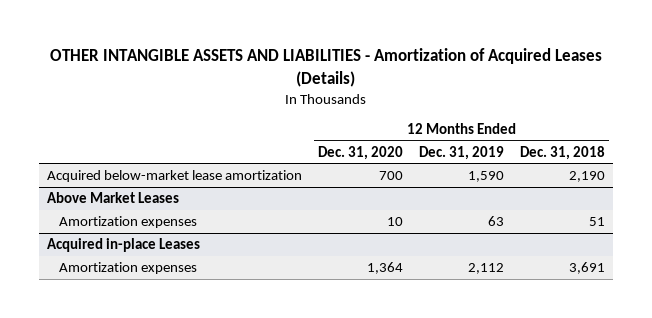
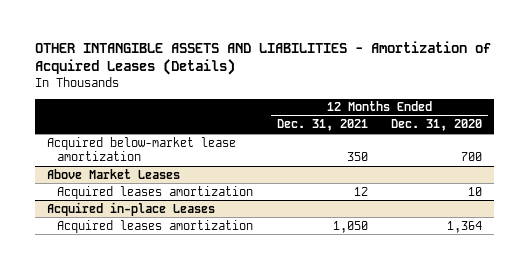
- | 12 Months Ended Dec. 31, 2020 | 12 Months Ended Dec. 31, 2019 | 12 Months Ended Dec. 31, 2018
+ | 12 Months Ended Dec. 31, 2021 | 12 Months Ended Dec. 31, 2020
@ Above Market Leases
- Amortization expenses | 10 | 63 | 51
+ Acquired leases amortization | 12 | 10
@ Acquired in-place Leases
- Amortization expenses | 1,364 | 2,112 | 3,691
+ Acquired leases amortization | 1,050 | 1,364

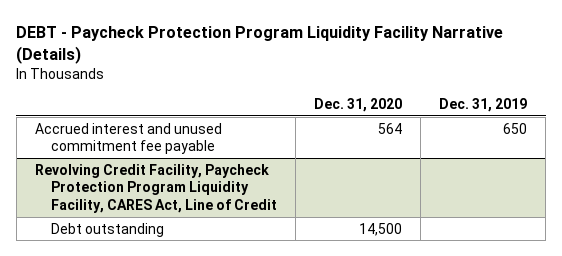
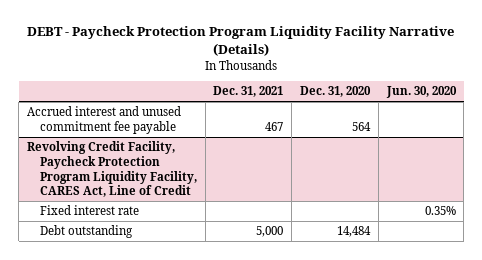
- | Dec. 31, 2020 | Dec. 31, 2019
+ | Dec. 31, 2021 | Dec. 31, 2020 | Jun. 30, 2020
@ Revolving Credit Facility, Paycheck Protection Program Liquidity Facility, CARES Act, Line of Credit
- Debt outstanding | 14,500 |
+ Fixed interest rate | | | 0.35%
+ Debt outstanding | 5,000 | 14,484 |

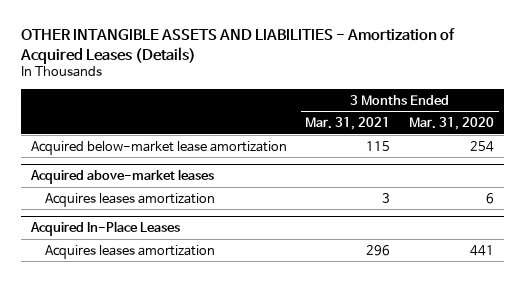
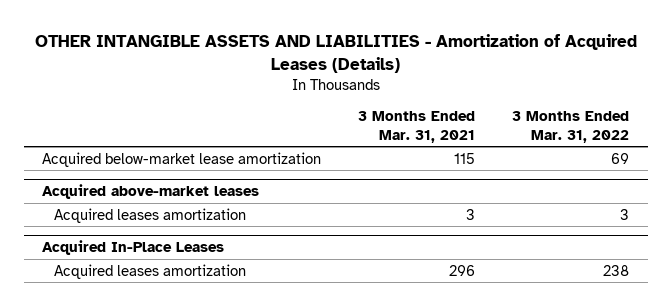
- | 3 Months Ended Mar. 31, 2021 | 3 Months Ended Mar. 31, 2020
+ | 3 Months Ended Mar. 31, 2021 | 3 Months Ended Mar. 31, 2022
@ Acquired above-market leases
- Acquires leases amortization | 3 | 6
+ Acquired leases amortization | 3 | 3
@ Acquired In-Place Leases
- Acquires leases amortization | 296 | 441
+ Acquired leases amortization | 296 | 238

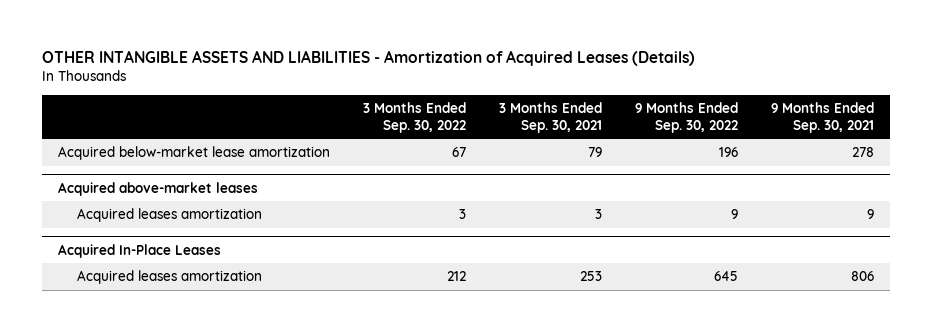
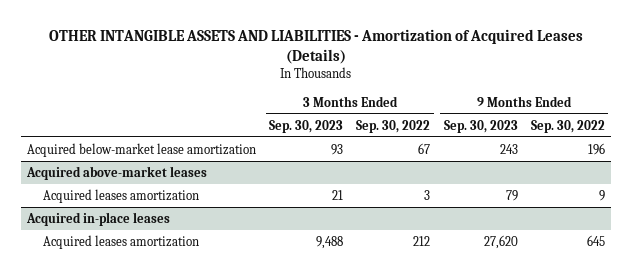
- | 3 Months Ended Sep. 30, 2022 | 3 Months Ended Sep. 30, 2021 | 9 Months Ended Sep. 30, 2022 | 9 Months Ended Sep. 30, 2021
+ | 3 Months Ended Sep. 30, 2023 | 3 Months Ended Sep. 30, 2022 | 9 Months Ended Sep. 30, 2023 | 9 Months Ended Sep. 30, 2022
- Acquired In-Place Leases
+ Acquired in-place leases

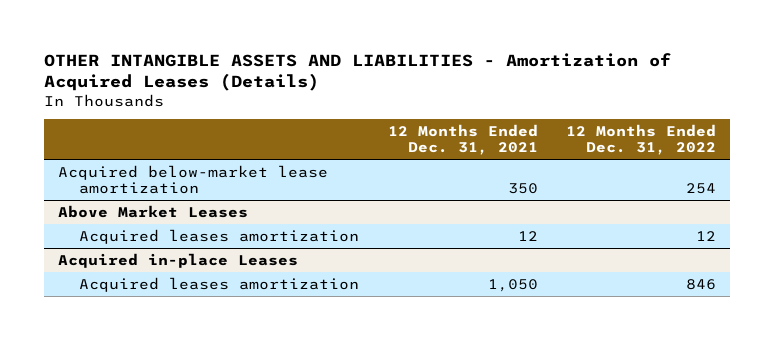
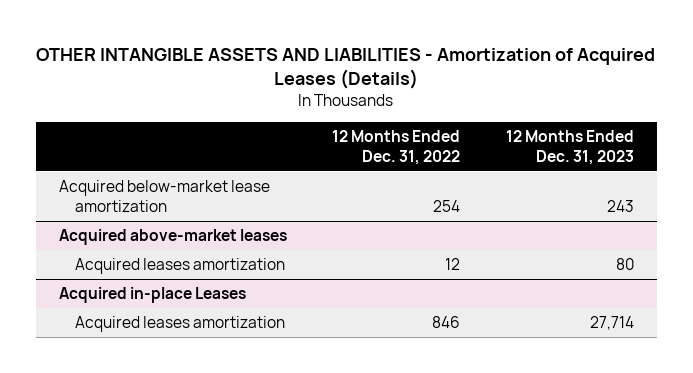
- | 12 Months Ended Dec. 31, 2021 | 12 Months Ended Dec. 31, 2022
+ | 12 Months Ended Dec. 31, 2022 | 12 Months Ended Dec. 31, 2023
- Above Market Leases
+ Acquired above-market leases

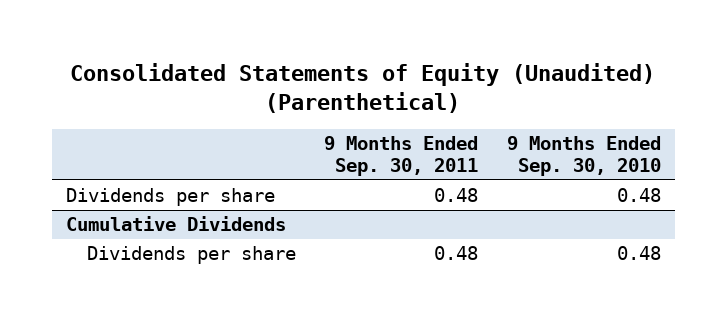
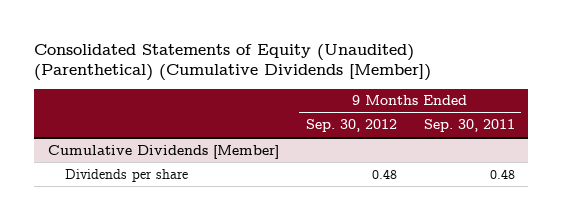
- Consolidated Statements of Equity (Unaudited) (Parenthetical)
+ Consolidated Statements of Equity (Unaudited) (Parenthetical) (Cumulative Dividends [Member])
- | 9 Months Ended Sep. 30, 2011 | 9 Months Ended Sep. 30, 2010
+ | 9 Months Ended Sep. 30, 2012 | 9 Months Ended Sep. 30, 2011
- Dividends per share | 0.48 | 0.48
- Cumulative Dividends
+ Cumulative Dividends [Member]

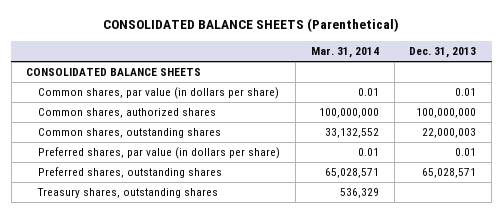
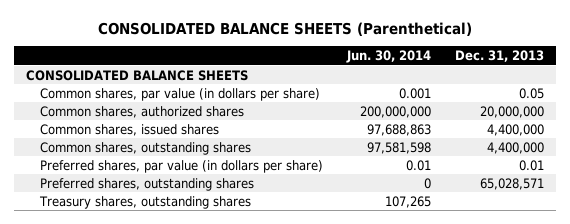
- | Mar. 31, 2014 | Dec. 31, 2013
+ | Jun. 30, 2014 | Dec. 31, 2013
- Common shares, par value (in dollars per share) | 0.01 | 0.01
- Common shares, authorized shares | 100,000,000 | 100,000,000
- Common shares, outstanding shares | 33,132,552 | 22,000,003
+ Common shares, par value (in dollars per share) | 0.001 | 0.05
+ Common shares, authorized shares | 200,000,000 | 20,000,000
+ Common shares, issued shares | 97,688,863 | 4,400,000
+ Common shares, outstanding shares | 97,581,598 | 4,400,000

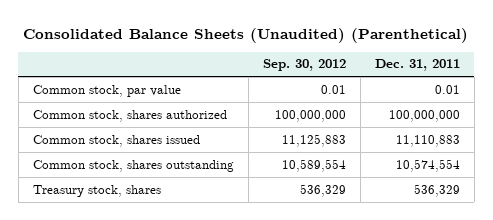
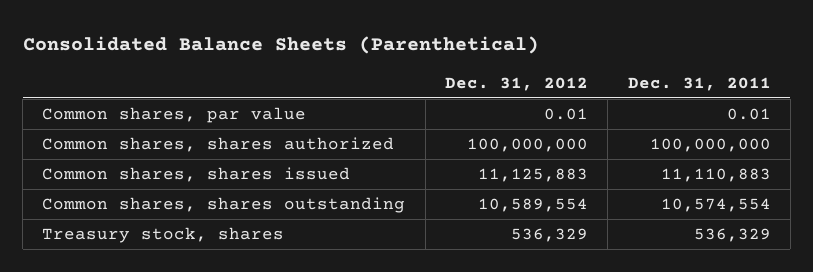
- Consolidated Balance Sheets (Unaudited) (Parenthetical)
+ Consolidated Balance Sheets (Parenthetical)
- | Sep. 30, 2012 | Dec. 31, 2011
+ | Dec. 31, 2012 | Dec. 31, 2011
- Common stock, par value | 0.01 | 0.01
- Common stock, shares authorized | 100,000,000 | 100,000,000
- Common stock, shares issued | 11,125,883 | 11,110,883
- Common stock, shares outstanding | 10,589,554 | 10,574,554
+ Common shares, par value | 0.01 | 0.01
+ Common shares, shares authorized | 100,000,000 | 100,000,000
+ Common shares, shares issued | 11,125,883 | 11,110,883
+ Common shares, shares outstanding | 10,589,554 | 10,574,554

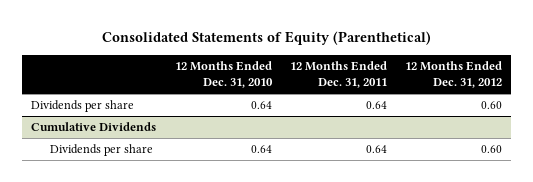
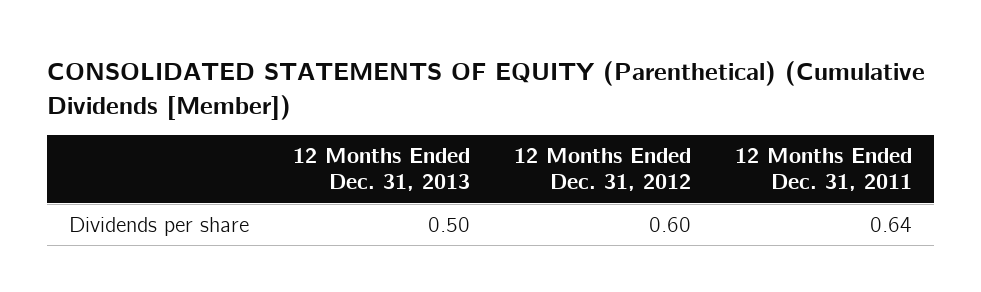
- Consolidated Statements of Equity (Parenthetical)
+ CONSOLIDATED STATEMENTS OF EQUITY (Parenthetical) (Cumulative Dividends [Member])
- | 12 Months Ended Dec. 31, 2010 | 12 Months Ended Dec. 31, 2011 | 12 Months Ended Dec. 31, 2012
+ | 12 Months Ended Dec. 31, 2013 | 12 Months Ended Dec. 31, 2012 | 12 Months Ended Dec. 31, 2011
- Cumulative Dividends
- Dividends per share | 0.64 | 0.64 | 0.60

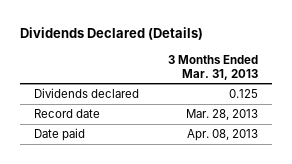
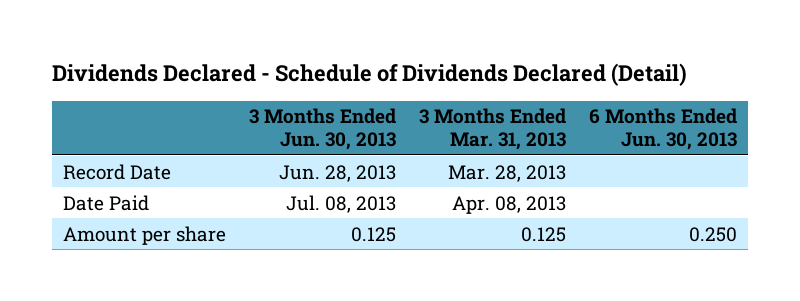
- Dividends Declared (Details)
+ Dividends Declared - Schedule of Dividends Declared (Detail)
- | 3 Months Ended Mar. 31, 2013
+ | 3 Months Ended Jun. 30, 2013 | 3 Months Ended Mar. 31, 2013 | 6 Months Ended Jun. 30, 2013
- Dividends declared | 0.125
- Record date | Mar. 28, 2013
- Date paid | Apr. 08, 2013
+ Record Date | Jun. 28, 2013 | Mar. 28, 2013 |
+ Date Paid | Jul. 08, 2013 | Apr. 08, 2013 |
+ Amount per share | 0.125 | 0.125 | 0.250

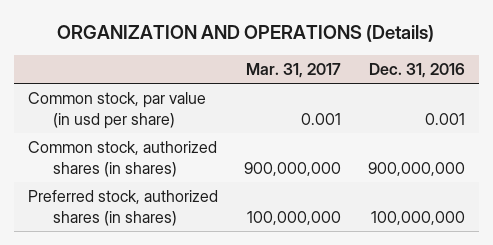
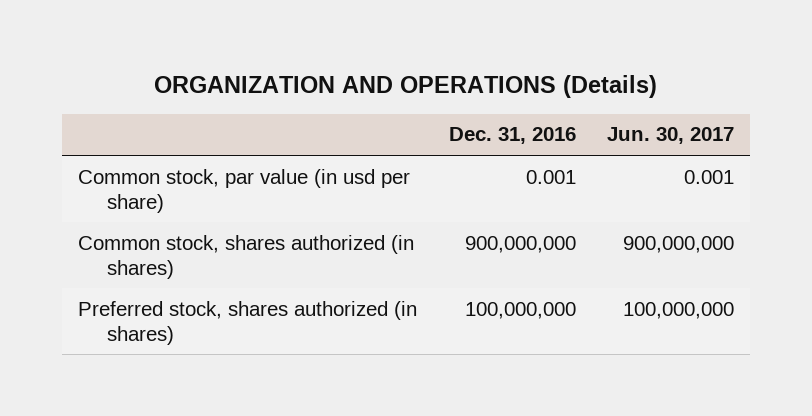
- | Mar. 31, 2017 | Dec. 31, 2016
+ | Dec. 31, 2016 | Jun. 30, 2017
- Common stock, authorized shares (in shares) | 900,000,000 | 900,000,000
- Preferred stock, authorized shares (in shares) | 100,000,000 | 100,000,000
+ Common stock, shares authorized (in shares) | 900,000,000 | 900,000,000
+ Preferred stock, shares authorized (in shares) | 100,000,000 | 100,000,000

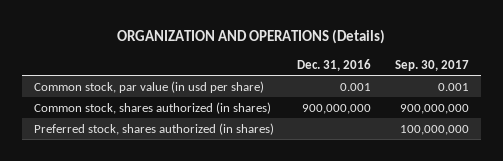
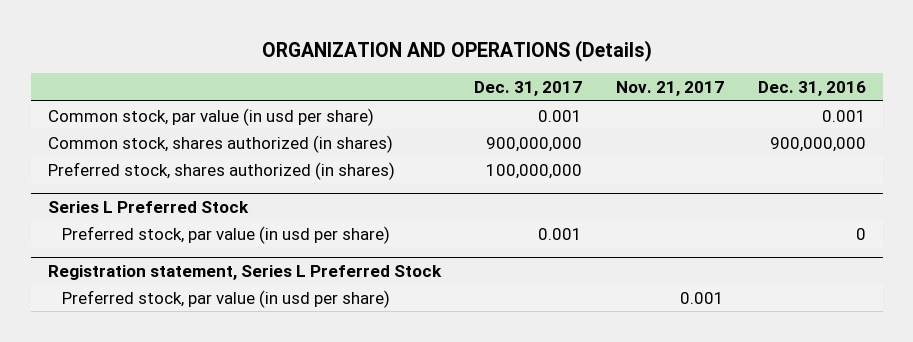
- | Dec. 31, 2016 | Sep. 30, 2017
+ | Dec. 31, 2017 | Nov. 21, 2017 | Dec. 31, 2016
+ Series L Preferred Stock
+ Preferred stock, par value (in usd per share) | 0.001 | | 0
+ Registration statement, Series L Preferred Stock
+ Preferred stock, par value (in usd per share) | | 0.001 |

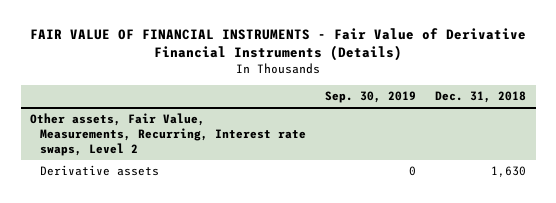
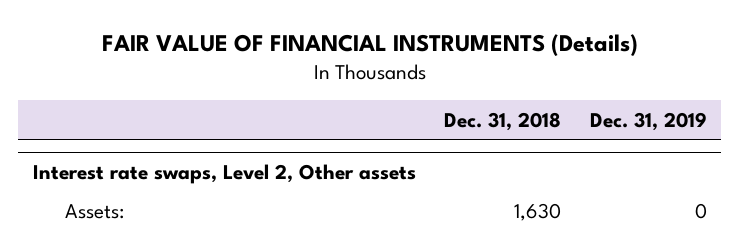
- FAIR VALUE OF FINANCIAL INSTRUMENTS - Fair Value of Derivative Financial Instruments (Details)
+ FAIR VALUE OF FINANCIAL INSTRUMENTS (Details)
- | Sep. 30, 2019 | Dec. 31, 2018
+ | Dec. 31, 2018 | Dec. 31, 2019
- Other assets, Fair Value, Measurements, Recurring, Interest rate swaps, Level 2
- Derivative assets | 0 | 1,630
+ Interest rate swaps, Level 2, Other assets
+ Assets: | 1,630 | 0

